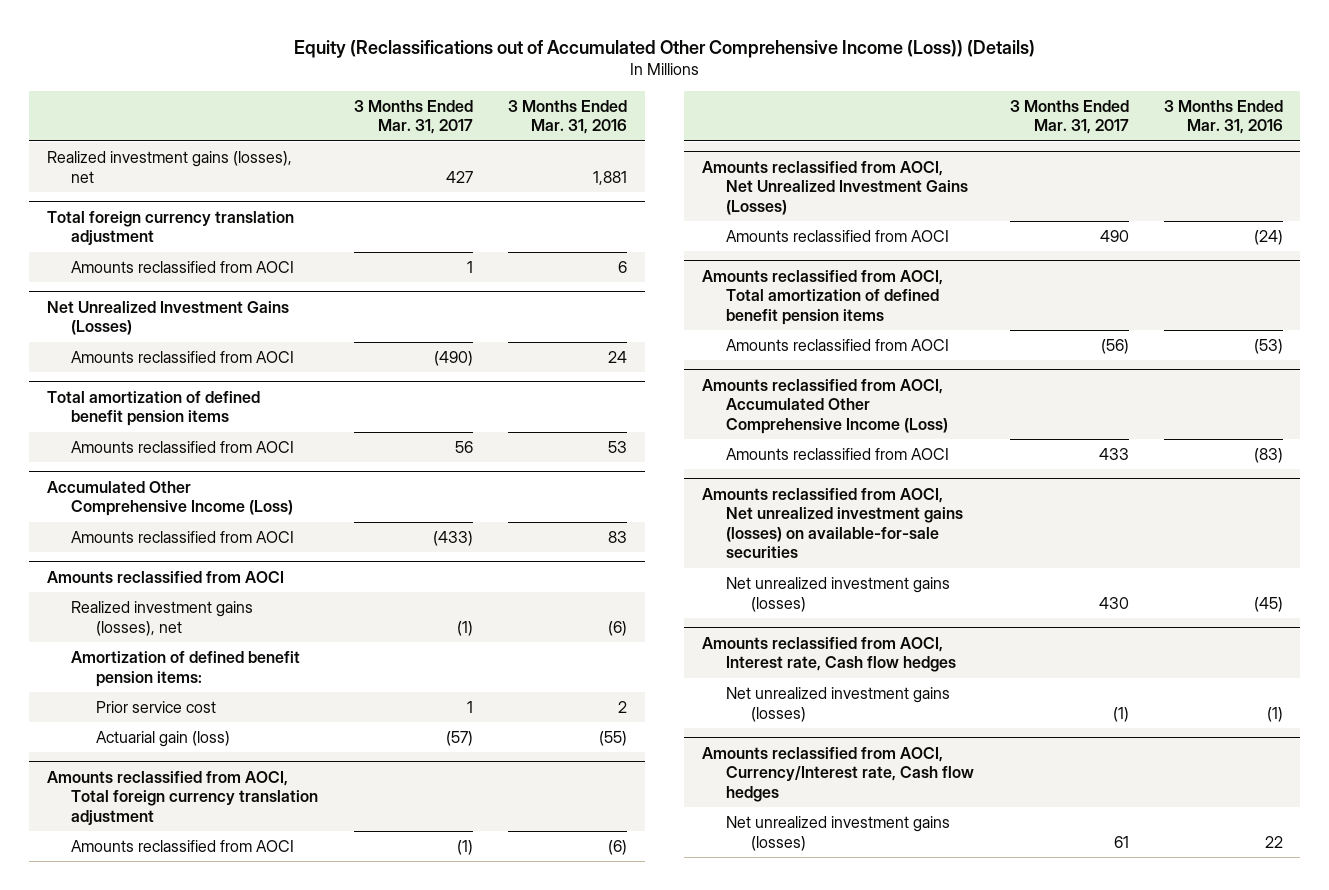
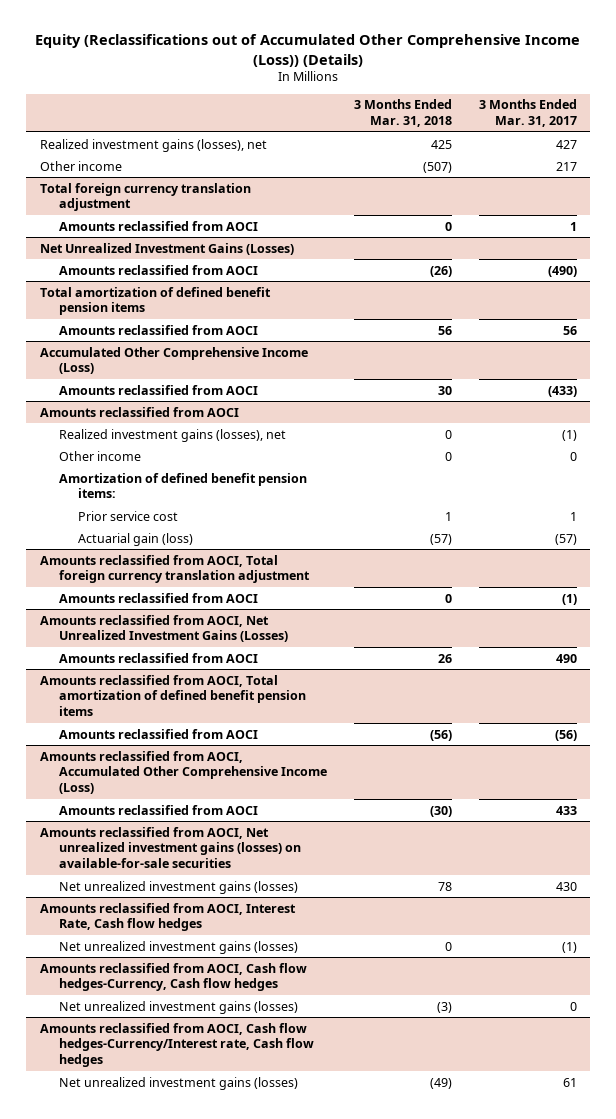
- | 3 Months Ended Mar. 31, 2017 | 3 Months Ended Mar. 31, 2016
+ | 3 Months Ended Mar. 31, 2018 | 3 Months Ended Mar. 31, 2017
+ Other income | (507) | 217
@ Amounts reclassified from AOCI
+ Other income | 0 | 0
- Amounts reclassified from AOCI, Interest rate, Cash flow hedges
+ Amounts reclassified from AOCI, Interest Rate, Cash flow hedges
- Amounts reclassified from AOCI, Currency/Interest rate, Cash flow hedges
+ Amounts reclassified from AOCI, Cash flow hedges-Currency, Cash flow hedges
+ Net unrealized investment gains (losses) | (3) | 0
+ Amounts reclassified from AOCI, Cash flow hedges-Currency/Interest rate, Cash flow hedges

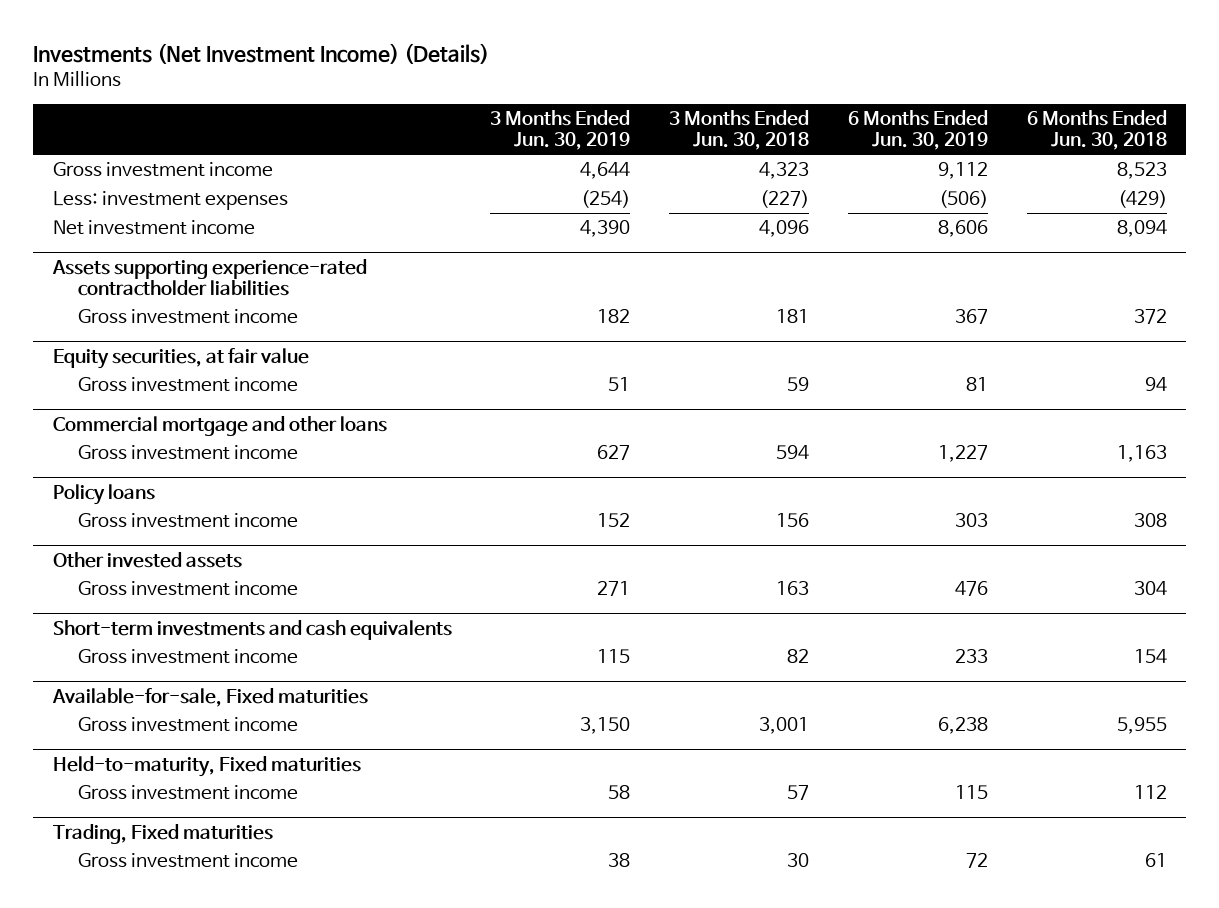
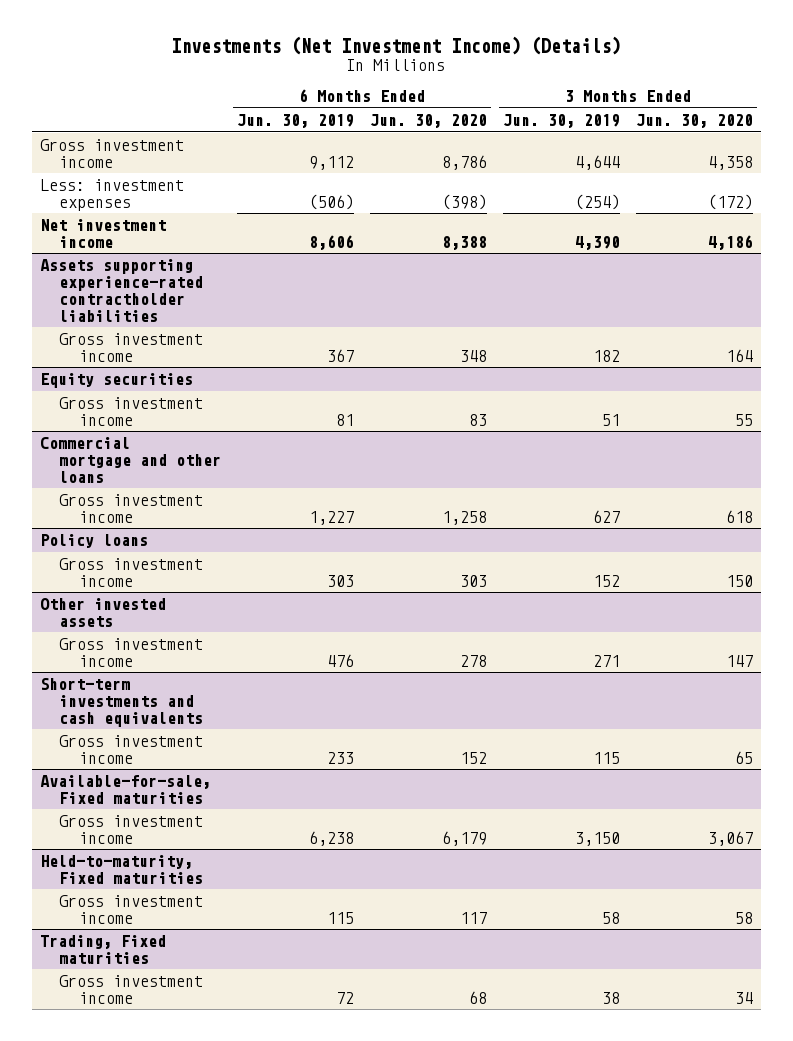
- | 3 Months Ended Jun. 30, 2019 | 3 Months Ended Jun. 30, 2018 | 6 Months Ended Jun. 30, 2019 | 6 Months Ended Jun. 30, 2018
+ | 6 Months Ended Jun. 30, 2019 | 6 Months Ended Jun. 30, 2020 | 3 Months Ended Jun. 30, 2019 | 3 Months Ended Jun. 30, 2020
- Equity securities, at fair value
+ Equity securities

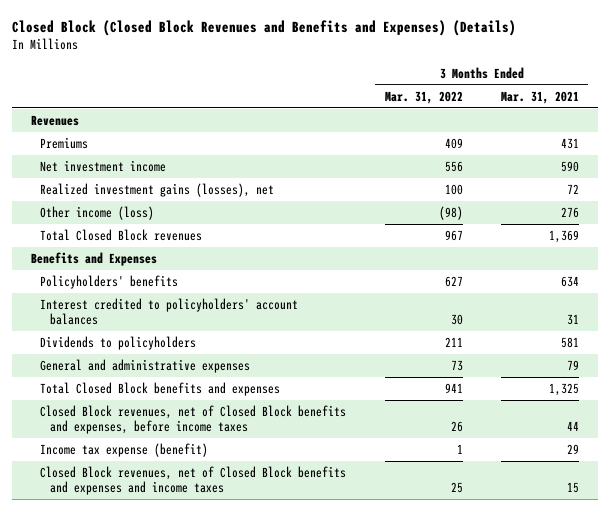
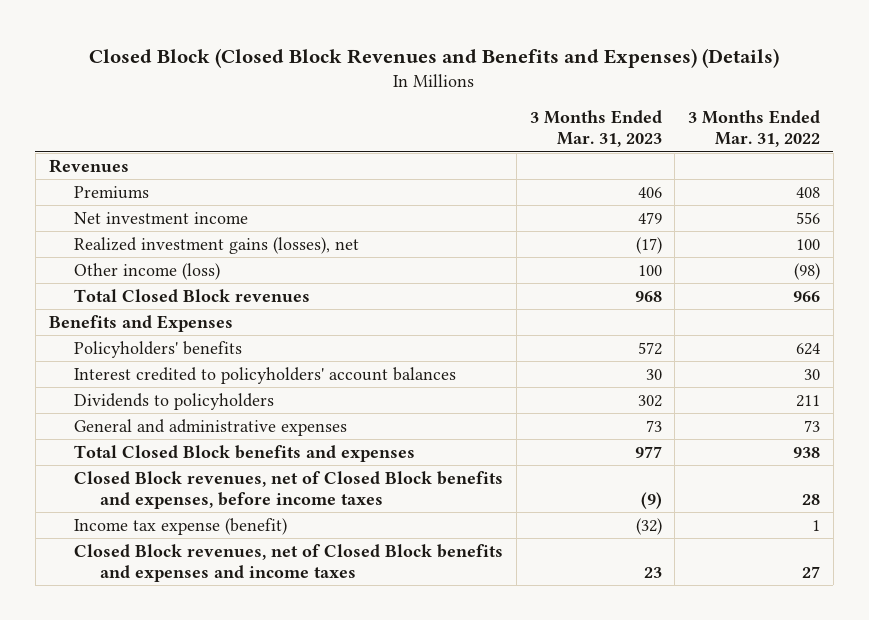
- | 3 Months Ended Mar. 31, 2022 | 3 Months Ended Mar. 31, 2021
+ | 3 Months Ended Mar. 31, 2023 | 3 Months Ended Mar. 31, 2022
- Premiums | 409 | 431
+ Premiums | 406 | 408
- Total Closed Block revenues | 967 | 1,369
+ Total Closed Block revenues | 968 | 966
- Policyholders' benefits | 627 | 634
+ Policyholders' benefits | 572 | 624
- Total Closed Block benefits and expenses | 941 | 1,325
- Closed Block revenues, net of Closed Block benefits and expenses, before income taxes | 26 | 44
+ Total Closed Block benefits and expenses | 977 | 938
+ Closed Block revenues, net of Closed Block benefits and expenses, before income taxes | (9) | 28
- Closed Block revenues, net of Closed Block benefits and expenses and income taxes | 25 | 15
+ Closed Block revenues, net of Closed Block benefits and expenses and income taxes | 23 | 27

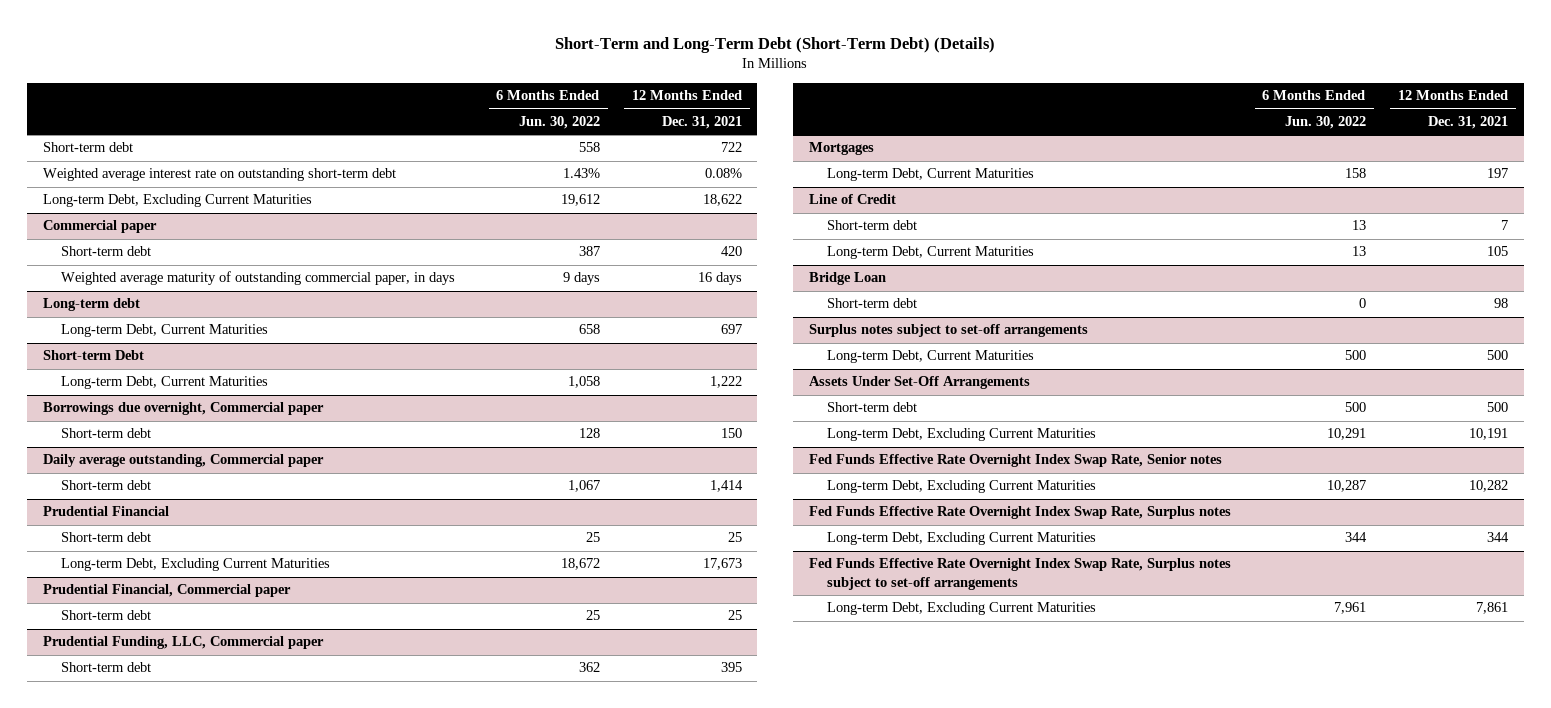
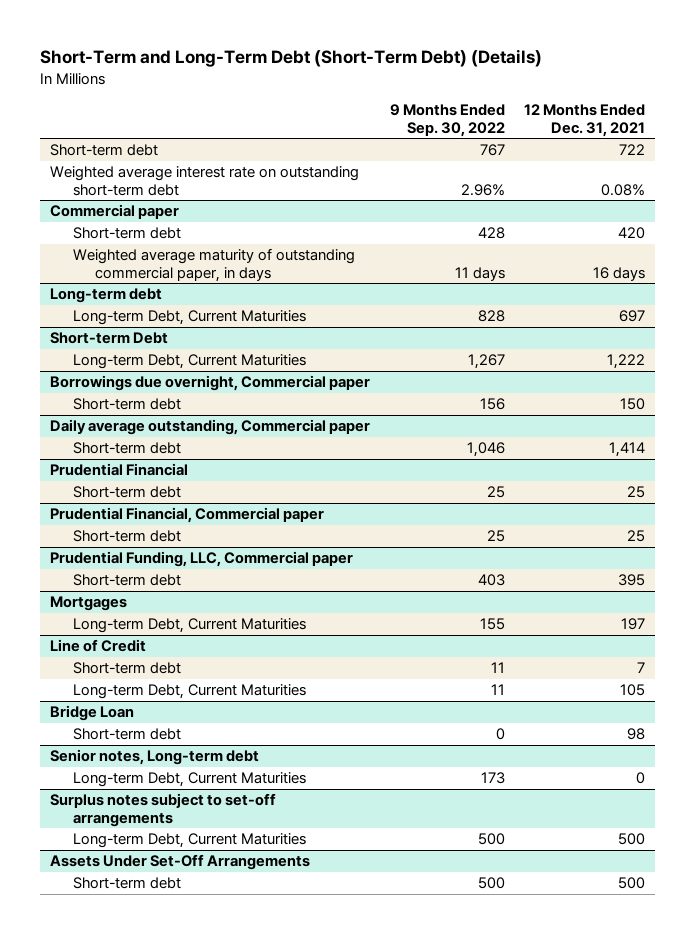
- | 6 Months Ended Jun. 30, 2022 | 12 Months Ended Dec. 31, 2021
+ | 9 Months Ended Sep. 30, 2022 | 12 Months Ended Dec. 31, 2021
- Long-term Debt, Excluding Current Maturities | 19,612 | 18,622
@ Prudential Financial
- Long-term Debt, Excluding Current Maturities | 18,672 | 17,673
+ Senior notes, Long-term debt
+ Long-term Debt, Current Maturities | 173 | 0
@ Assets Under Set-Off Arrangements
- Long-term Debt, Excluding Current Maturities | 10,291 | 10,191
- Fed Funds Effective Rate Overnight Index Swap Rate, Senior notes
- Long-term Debt, Excluding Current Maturities | 10,287 | 10,282
- Fed Funds Effective Rate Overnight Index Swap Rate, Surplus notes
- Long-term Debt, Excluding Current Maturities | 344 | 344
- Fed Funds Effective Rate Overnight Index Swap Rate, Surplus notes subject to set-off arrangements
- Long-term Debt, Excluding Current Maturities | 7,961 | 7,861

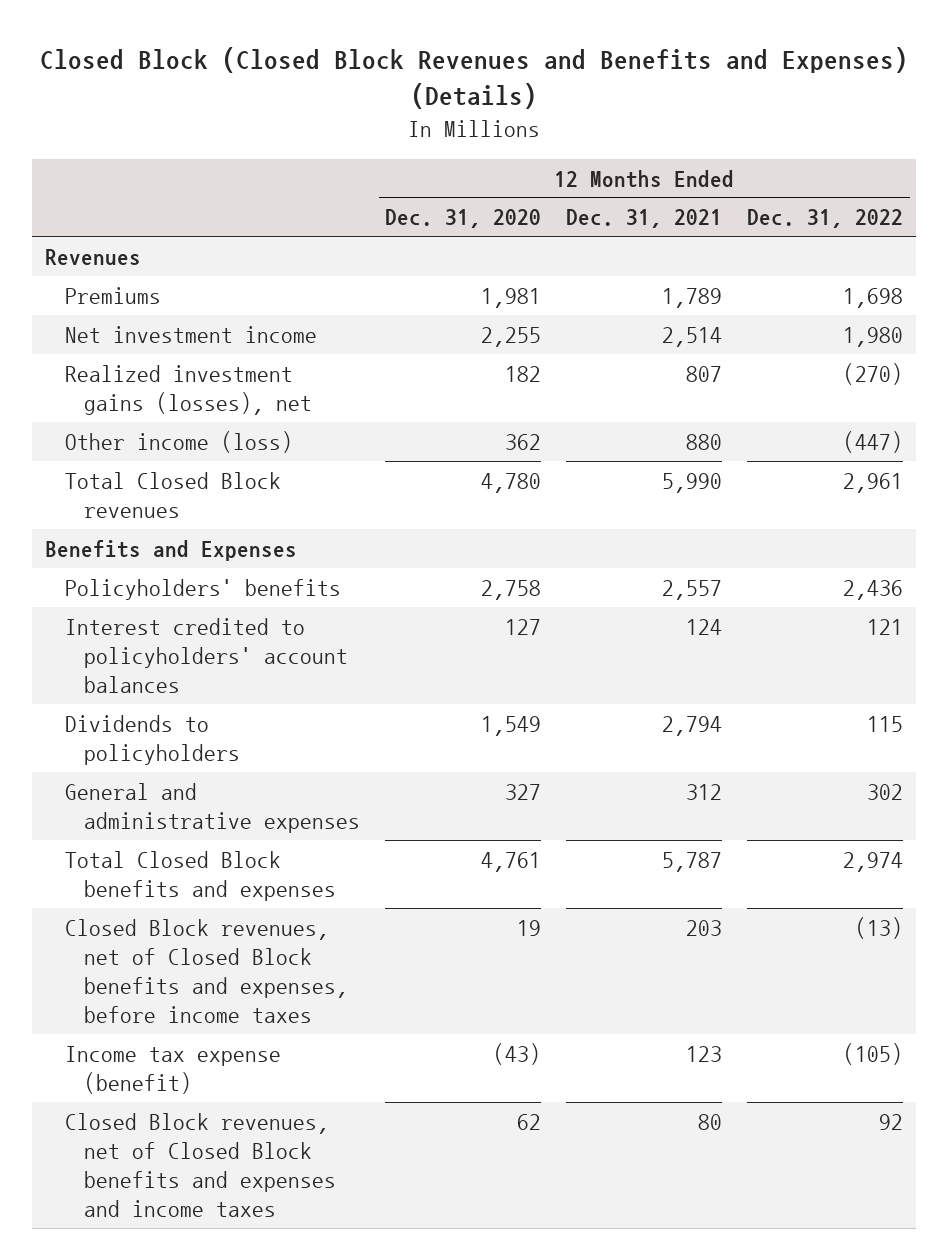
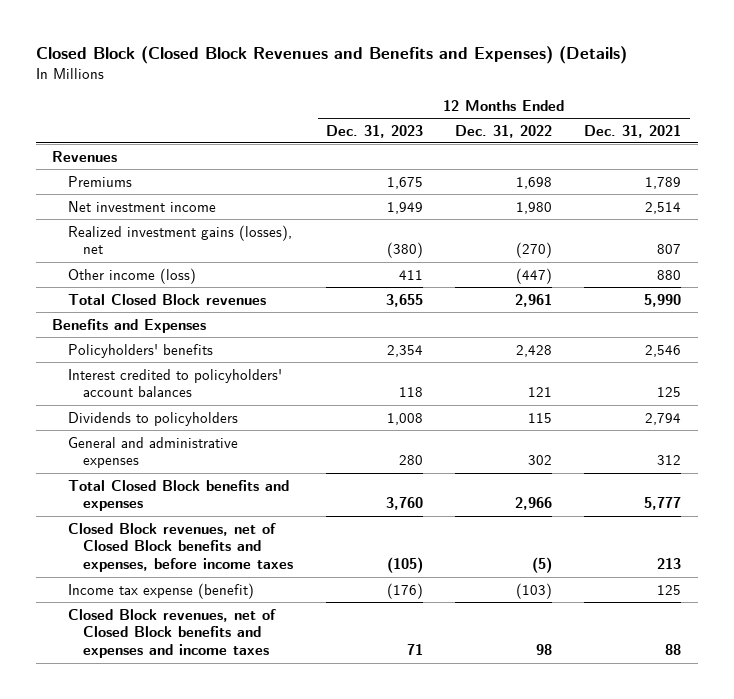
- | 12 Months Ended Dec. 31, 2020 | 12 Months Ended Dec. 31, 2021 | 12 Months Ended Dec. 31, 2022
+ | 12 Months Ended Dec. 31, 2023 | 12 Months Ended Dec. 31, 2022 | 12 Months Ended Dec. 31, 2021
- Policyholders' benefits | 2,758 | 2,557 | 2,436
- Interest credited to policyholders' account balances | 127 | 124 | 121
+ Policyholders' benefits | 2,354 | 2,428 | 2,546
+ Interest credited to policyholders' account balances | 118 | 121 | 125
- Total Closed Block benefits and expenses | 4,761 | 5,787 | 2,974
- Closed Block revenues, net of Closed Block benefits and expenses, before income taxes | 19 | 203 | (13)
- Income tax expense (benefit) | (43) | 123 | (105)
- Closed Block revenues, net of Closed Block benefits and expenses and income taxes | 62 | 80 | 92
+ Total Closed Block benefits and expenses | 3,760 | 2,966 | 5,777
+ Closed Block revenues, net of Closed Block benefits and expenses, before income taxes | (105) | (5) | 213
+ Income tax expense (benefit) | (176) | (103) | 125
+ Closed Block revenues, net of Closed Block benefits and expenses and income taxes | 71 | 98 | 88

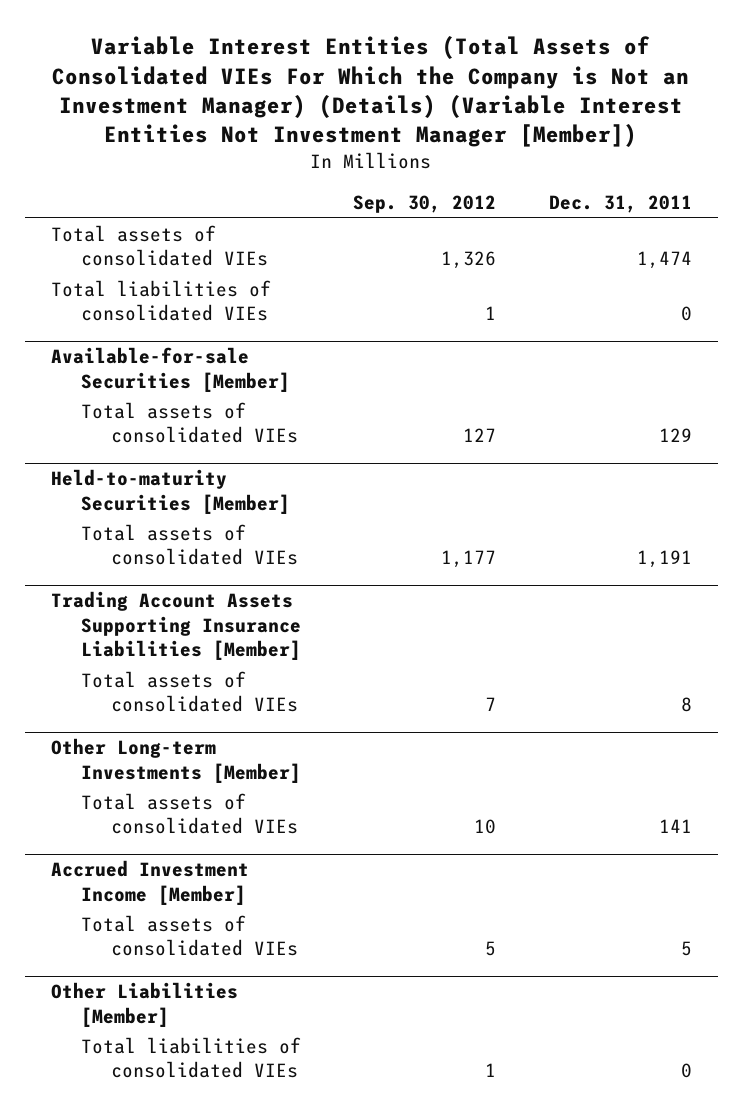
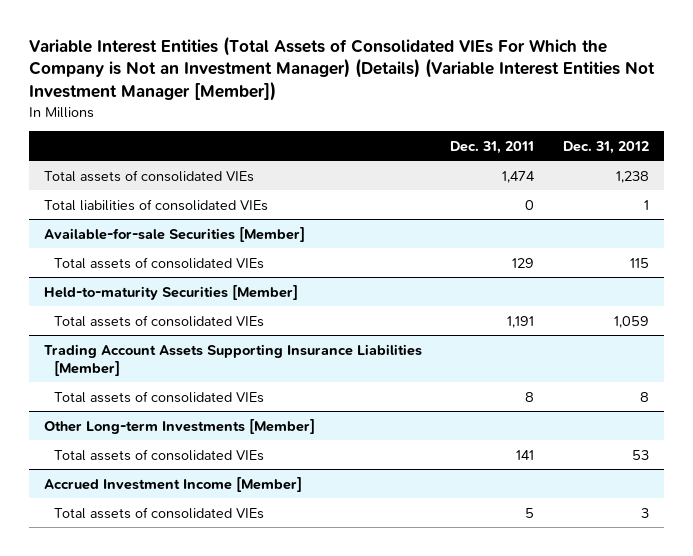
- | Sep. 30, 2012 | Dec. 31, 2011
+ | Dec. 31, 2011 | Dec. 31, 2012
- Other Liabilities [Member]
- Total liabilities of consolidated VIEs | 1 | 0

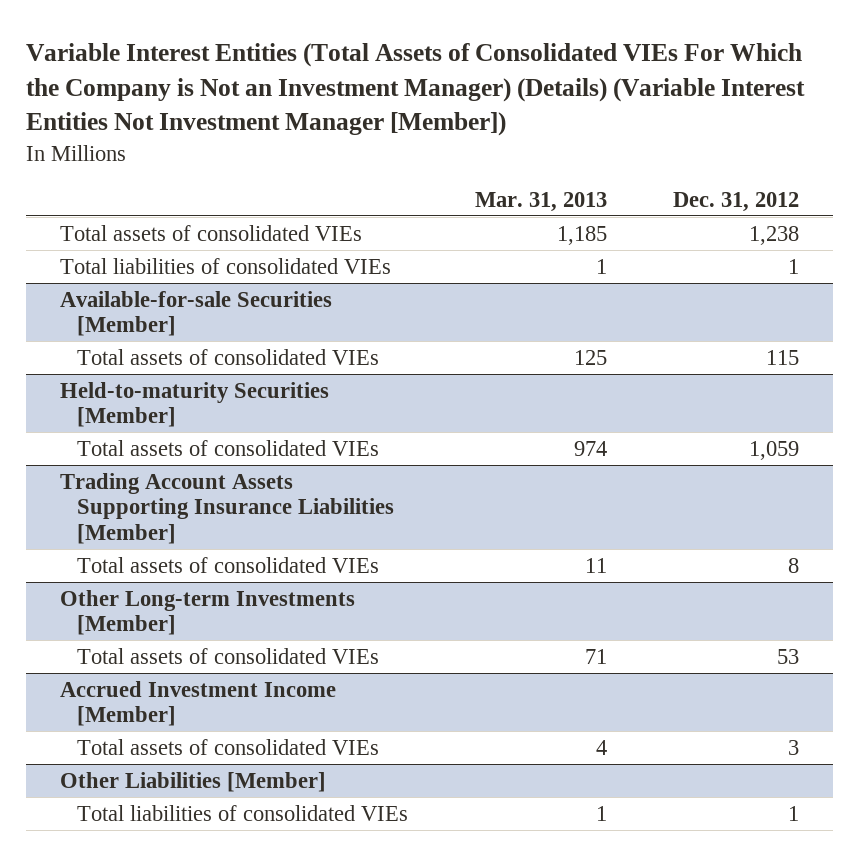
- | Dec. 31, 2011 | Dec. 31, 2012
+ | Mar. 31, 2013 | Dec. 31, 2012
+ Other Liabilities [Member]
+ Total liabilities of consolidated VIEs | 1 | 1

